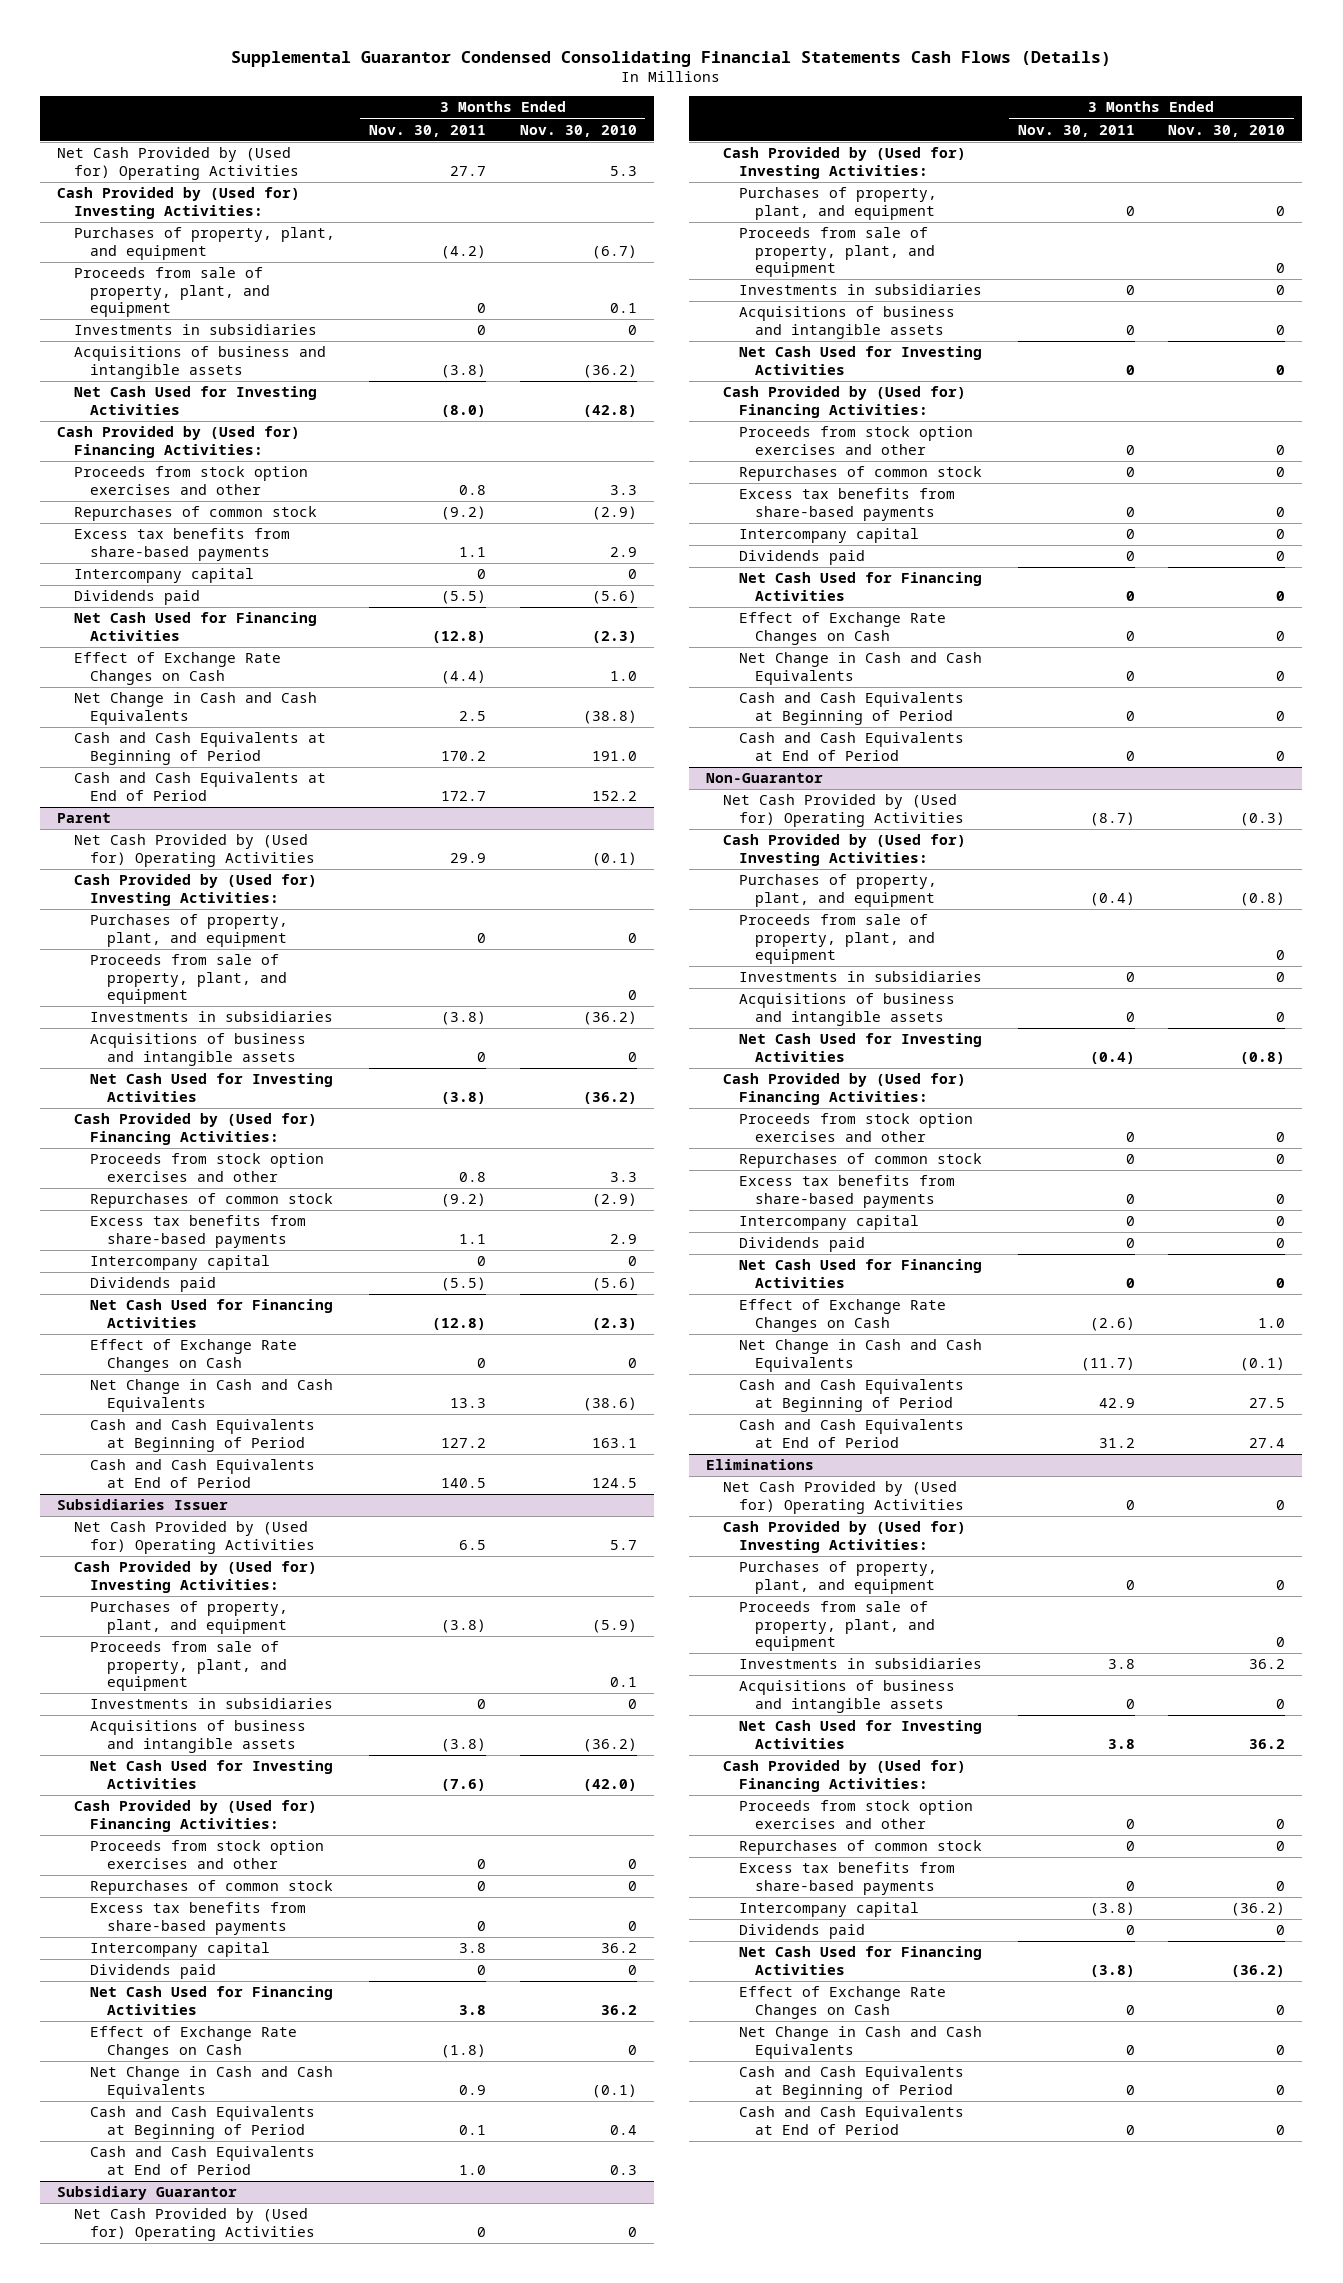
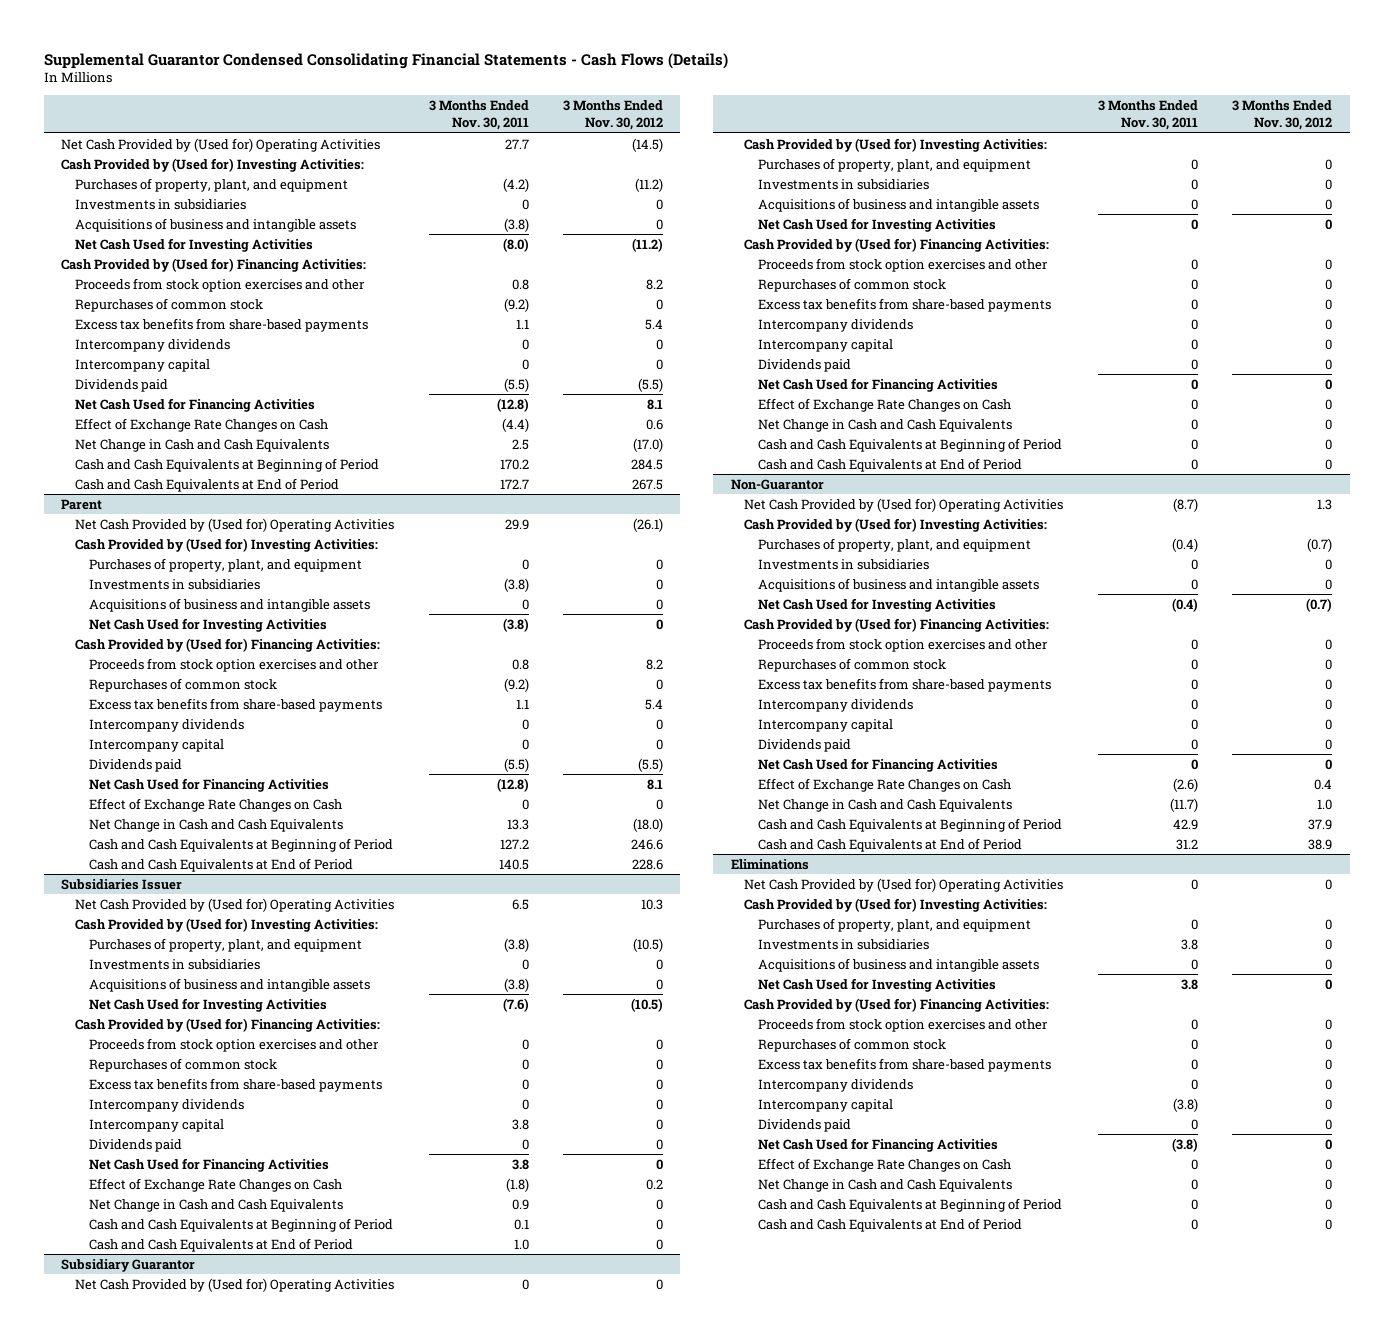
- Supplemental Guarantor Condensed Consolidating Financial Statements Cash Flows (Details)
+ Supplemental Guarantor Condensed Consolidating Financial Statements - Cash Flows (Details)
- | 3 Months Ended Nov. 30, 2011 | 3 Months Ended Nov. 30, 2010
+ | 3 Months Ended Nov. 30, 2011 | 3 Months Ended Nov. 30, 2012
- Proceeds from sale of property, plant, and equipment | 0 | 0.1
+ Intercompany dividends | 0 | 0
@ Parent
- Proceeds from sale of property, plant, and equipment | | 0
+ Intercompany dividends | 0 | 0
@ Subsidiaries Issuer
- Proceeds from sale of property, plant, and equipment | | 0.1
+ Intercompany dividends | 0 | 0
@ Subsidiary Guarantor
- Proceeds from sale of property, plant, and equipment | | 0
+ Intercompany dividends | 0 | 0
@ Non-Guarantor
- Proceeds from sale of property, plant, and equipment | | 0
+ Intercompany dividends | 0 | 0
@ Eliminations
- Proceeds from sale of property, plant, and equipment | | 0
+ Intercompany dividends | 0 | 0

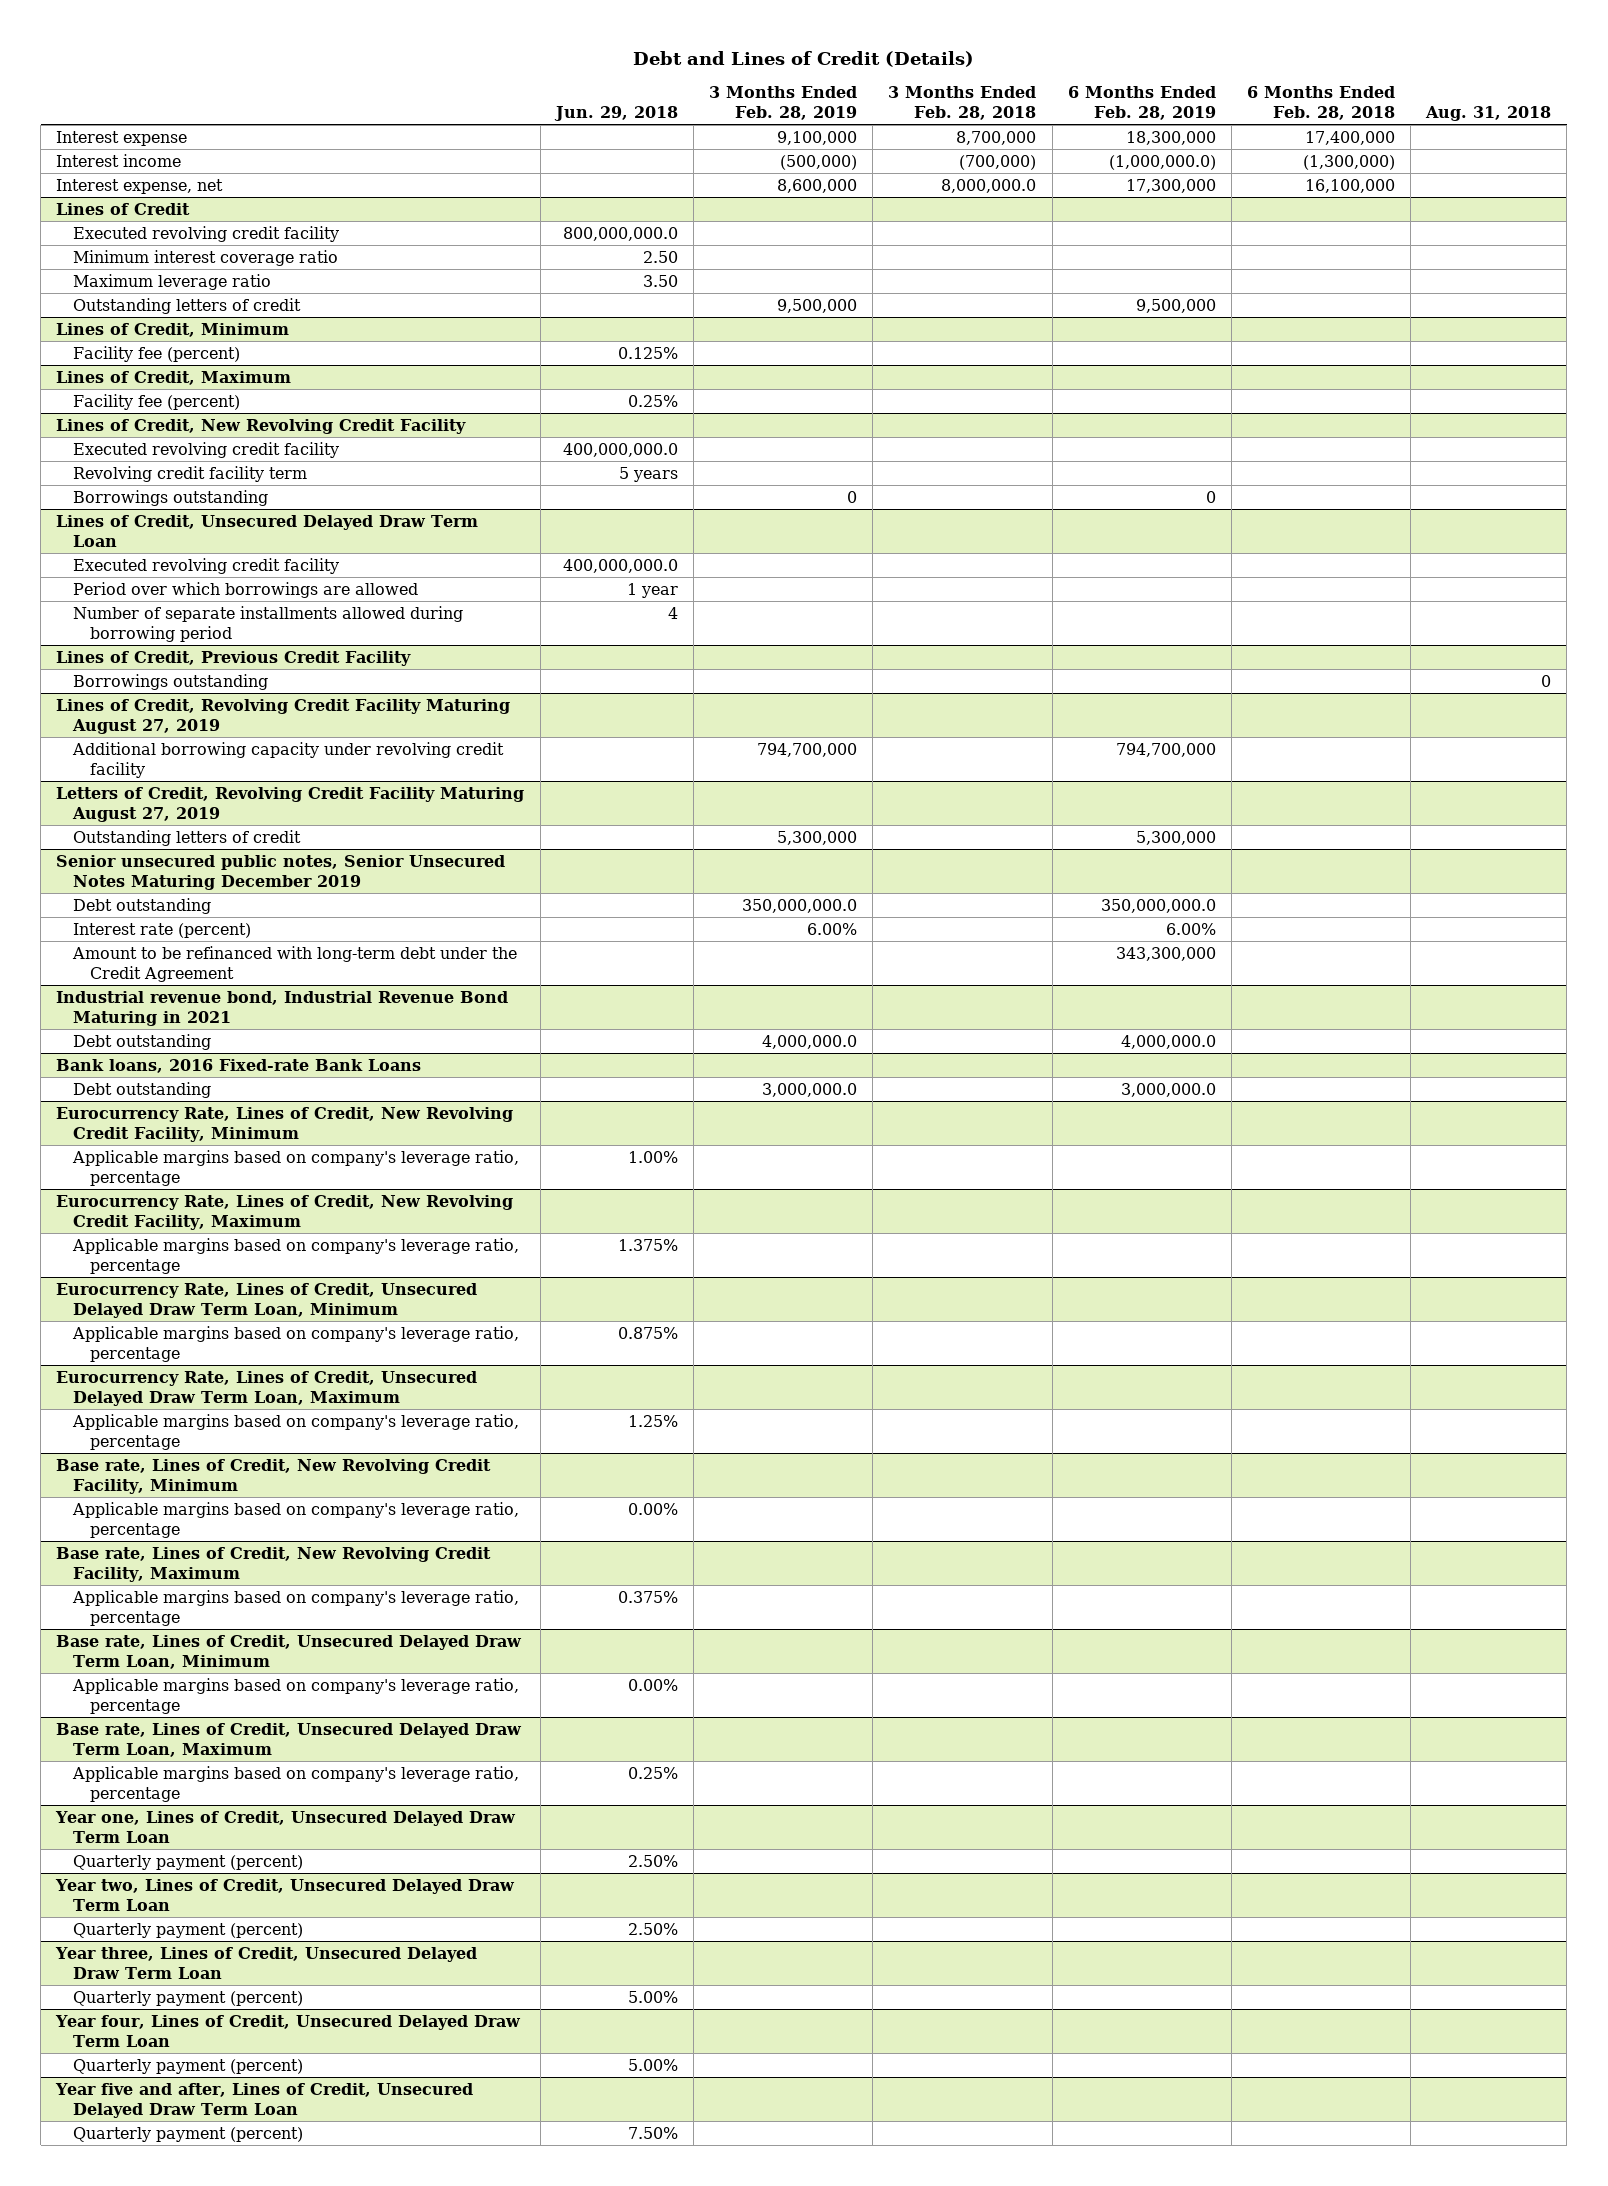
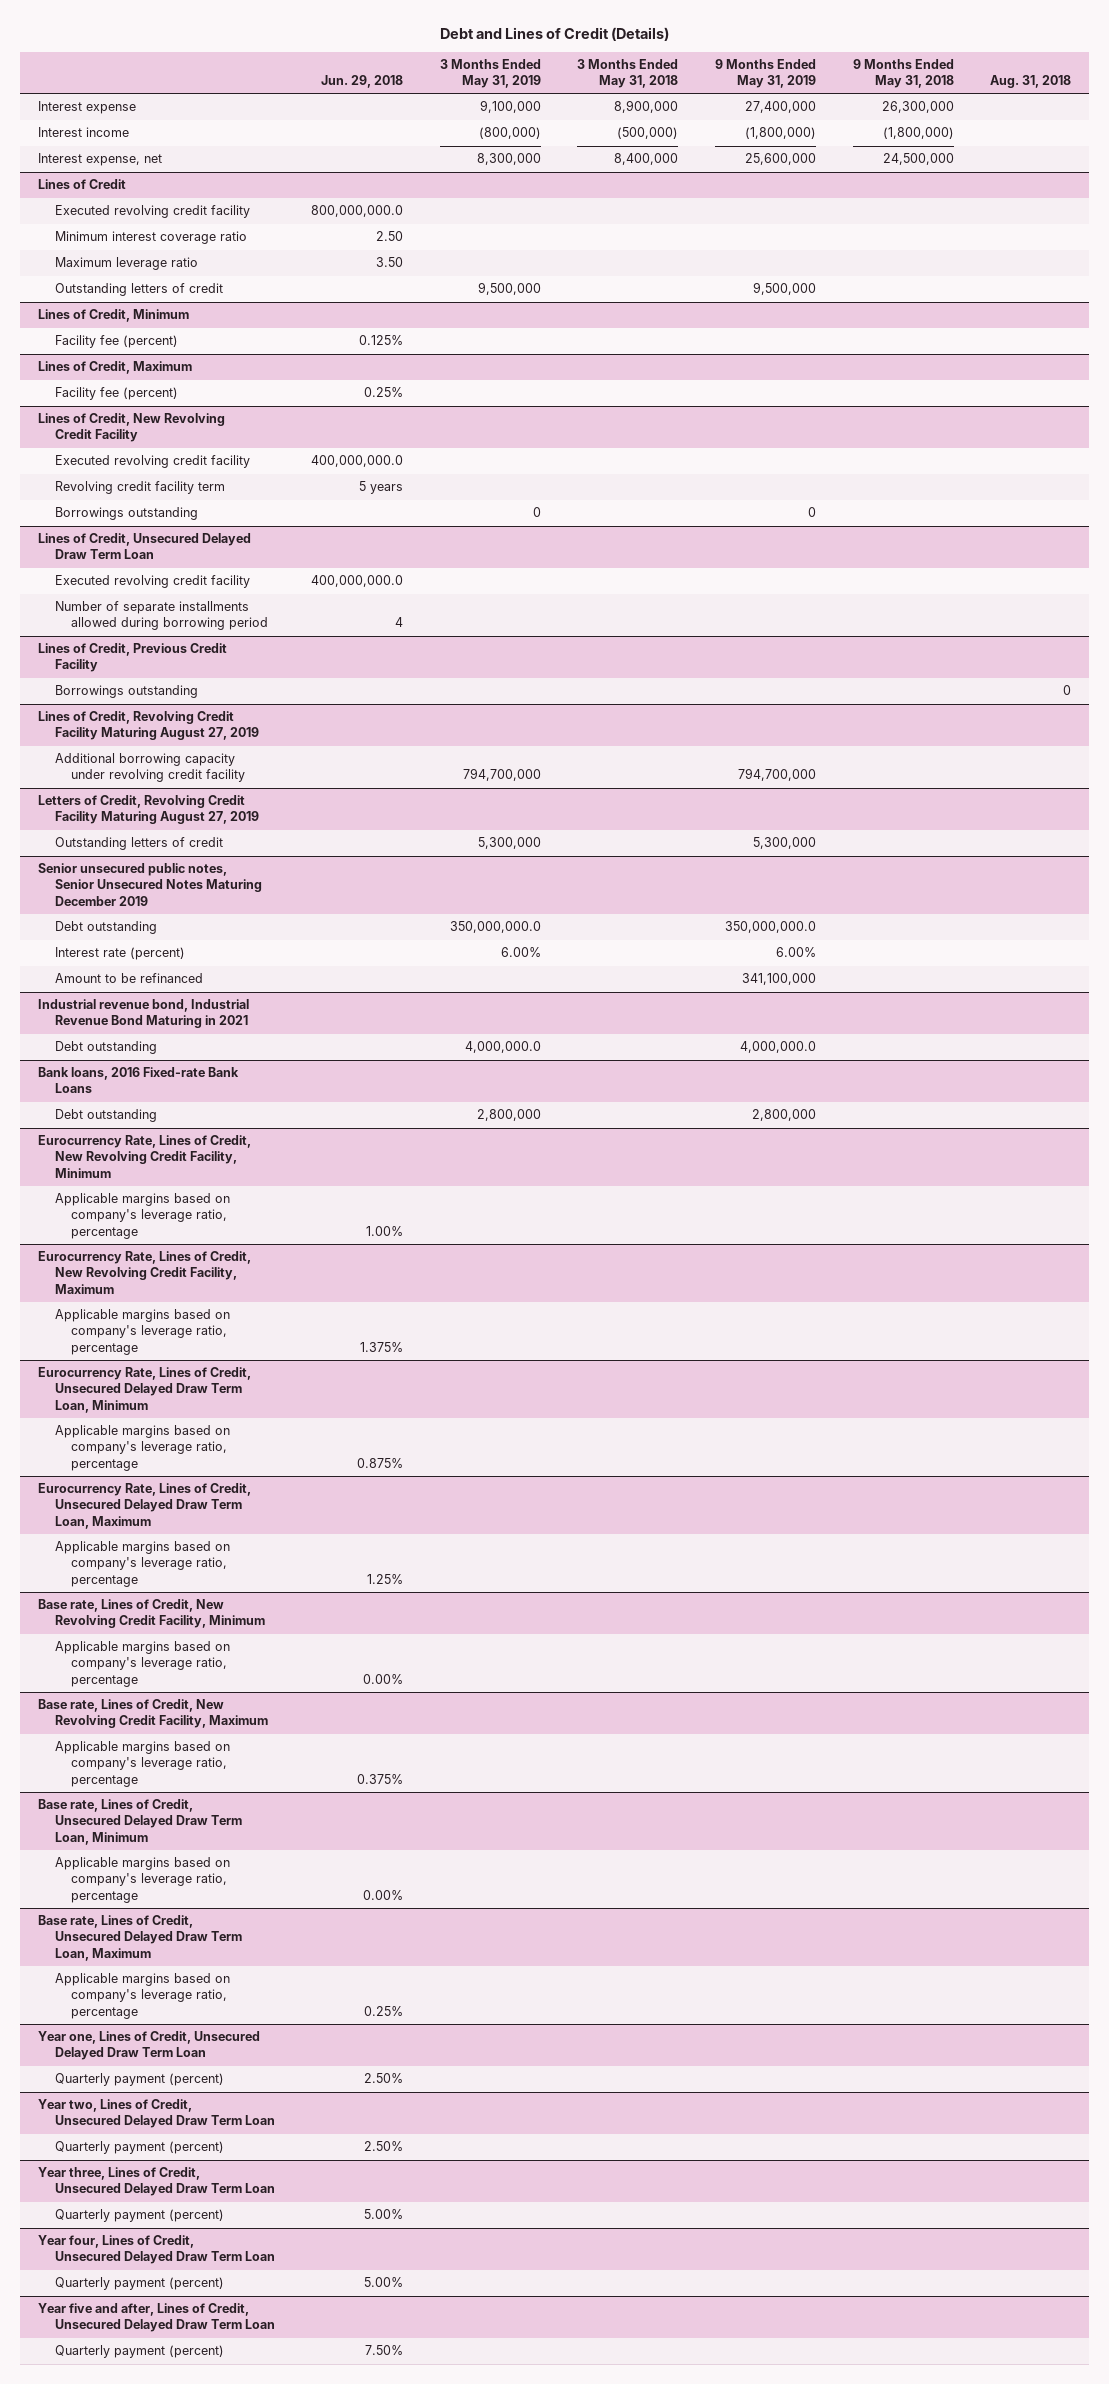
- | Jun. 29, 2018 | 3 Months Ended Feb. 28, 2019 | 3 Months Ended Feb. 28, 2018 | 6 Months Ended Feb. 28, 2019 | 6 Months Ended Feb. 28, 2018 | Aug. 31, 2018
+ | Jun. 29, 2018 | 3 Months Ended May 31, 2019 | 3 Months Ended May 31, 2018 | 9 Months Ended May 31, 2019 | 9 Months Ended May 31, 2018 | Aug. 31, 2018
@ Lines of Credit, Unsecured Delayed Draw Term Loan
- Period over which borrowings are allowed | 1 year | | | | |
@ Senior unsecured public notes, Senior Unsecured Notes Maturing December 2019
- Amount to be refinanced with long-term debt under the Credit Agreement | | | | 343,300,000 | |
+ Amount to be refinanced | | | | 341,100,000 | |

